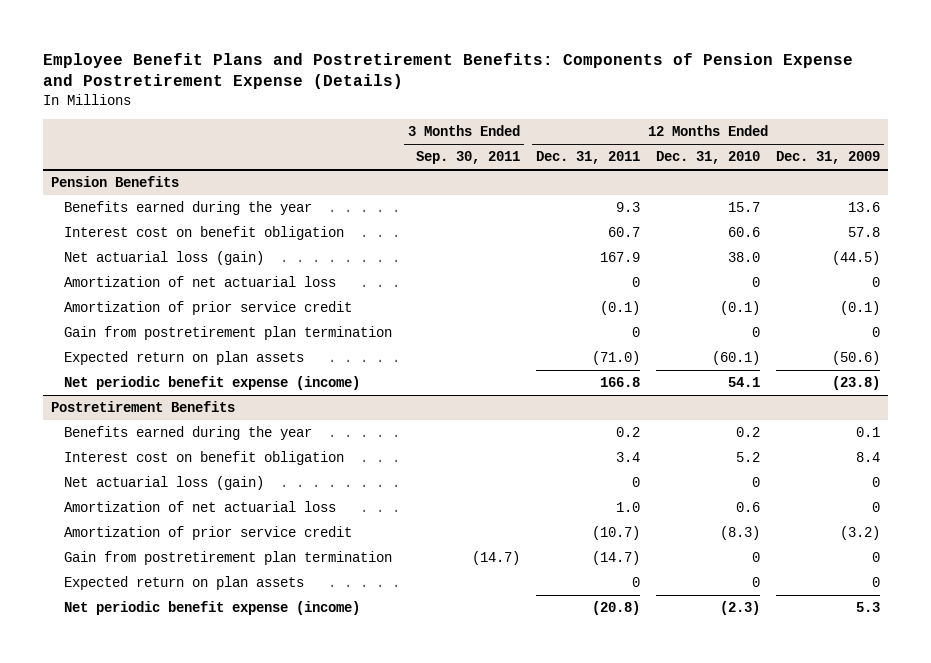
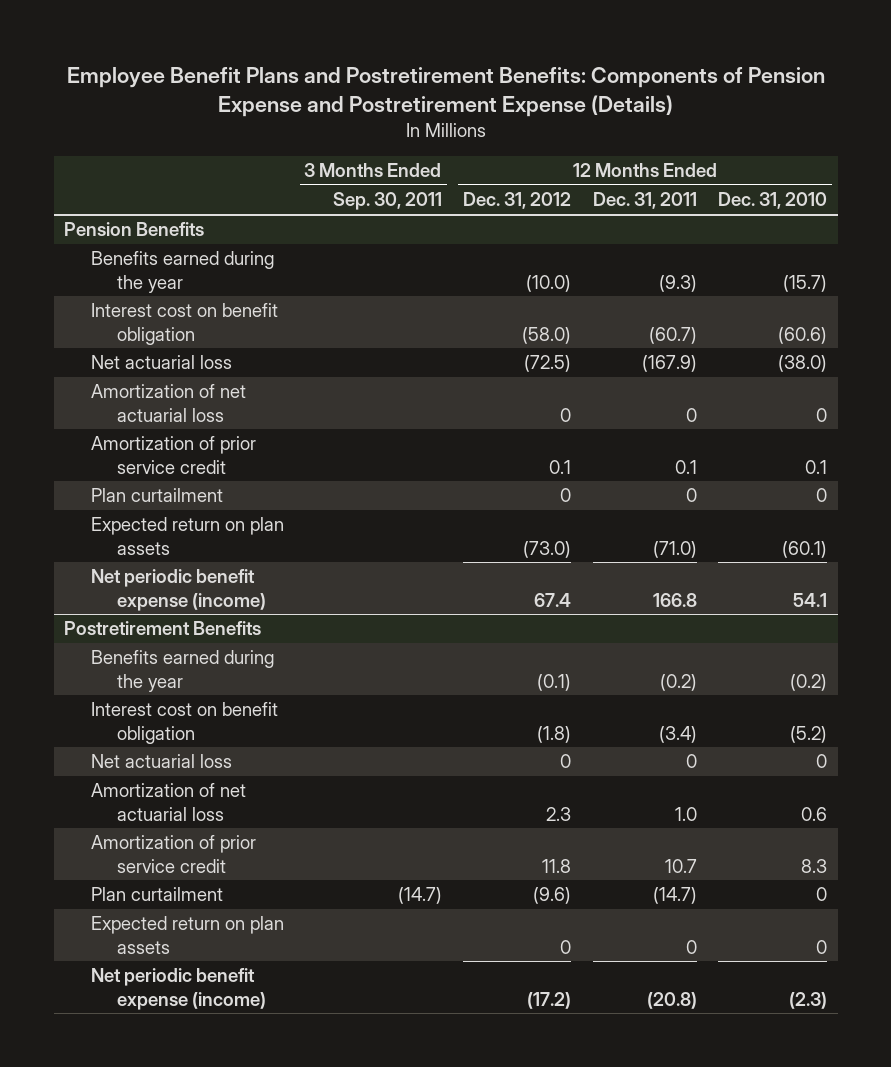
- | 3 Months Ended Sep. 30, 2011 | 12 Months Ended Dec. 31, 2011 | 12 Months Ended Dec. 31, 2010 | 12 Months Ended Dec. 31, 2009
+ | 3 Months Ended Sep. 30, 2011 | 12 Months Ended Dec. 31, 2012 | 12 Months Ended Dec. 31, 2011 | 12 Months Ended Dec. 31, 2010
@ Pension Benefits
- Benefits earned during the year | | 9.3 | 15.7 | 13.6
- Interest cost on benefit obligation | | 60.7 | 60.6 | 57.8
- Net actuarial loss (gain) | | 167.9 | 38.0 | (44.5)
+ Benefits earned during the year | | (10.0) | (9.3) | (15.7)
+ Interest cost on benefit obligation | | (58.0) | (60.7) | (60.6)
+ Net actuarial loss | | (72.5) | (167.9) | (38.0)
- Amortization of prior service credit | | (0.1) | (0.1) | (0.1)
- Gain from postretirement plan termination | | 0 | 0 | 0
+ Amortization of prior service credit | | 0.1 | 0.1 | 0.1
+ Plan curtailment | | 0 | 0 | 0
@ Postretirement Benefits
- Benefits earned during the year | | 0.2 | 0.2 | 0.1
- Interest cost on benefit obligation | | 3.4 | 5.2 | 8.4
- Net actuarial loss (gain) | | 0 | 0 | 0
+ Benefits earned during the year | | (0.1) | (0.2) | (0.2)
+ Interest cost on benefit obligation | | (1.8) | (3.4) | (5.2)
+ Net actuarial loss | | 0 | 0 | 0
- Amortization of prior service credit | | (10.7) | (8.3) | (3.2)
- Gain from postretirement plan termination | (14.7) | (14.7) | 0 | 0
+ Amortization of prior service credit | | 11.8 | 10.7 | 8.3
+ Plan curtailment | (14.7) | (9.6) | (14.7) | 0

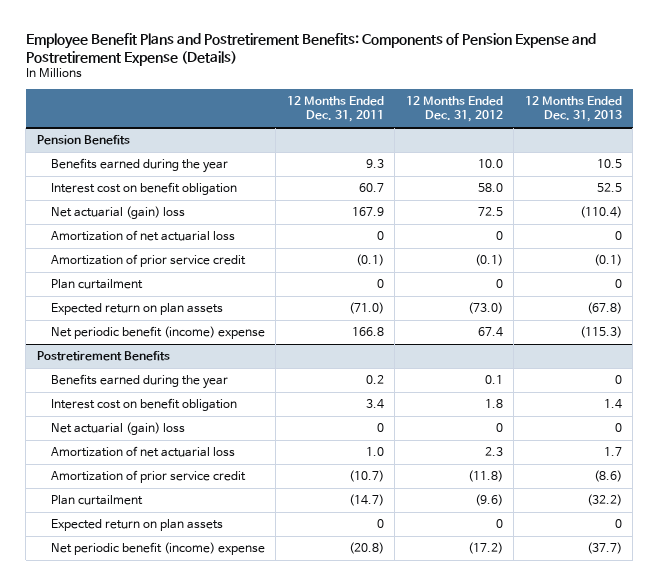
- | 3 Months Ended Sep. 30, 2011 | 12 Months Ended Dec. 31, 2012 | 12 Months Ended Dec. 31, 2011 | 12 Months Ended Dec. 31, 2010
+ | 12 Months Ended Dec. 31, 2011 | 12 Months Ended Dec. 31, 2012 | 12 Months Ended Dec. 31, 2013
@ Pension Benefits
- Benefits earned during the year | | (10.0) | (9.3) | (15.7)
- Interest cost on benefit obligation | | (58.0) | (60.7) | (60.6)
- Net actuarial loss | | (72.5) | (167.9) | (38.0)
+ Benefits earned during the year | 9.3 | 10.0 | 10.5
+ Interest cost on benefit obligation | 60.7 | 58.0 | 52.5
+ Net actuarial (gain) loss | 167.9 | 72.5 | (110.4)
- Amortization of prior service credit | | 0.1 | 0.1 | 0.1
+ Amortization of prior service credit | (0.1) | (0.1) | (0.1)
- Net periodic benefit expense (income) | | 67.4 | 166.8 | 54.1
+ Net periodic benefit (income) expense | 166.8 | 67.4 | (115.3)
@ Postretirement Benefits
- Benefits earned during the year | | (0.1) | (0.2) | (0.2)
- Interest cost on benefit obligation | | (1.8) | (3.4) | (5.2)
- Net actuarial loss | | 0 | 0 | 0
+ Benefits earned during the year | 0.2 | 0.1 | 0
+ Interest cost on benefit obligation | 3.4 | 1.8 | 1.4
+ Net actuarial (gain) loss | 0 | 0 | 0
- Amortization of prior service credit | | 11.8 | 10.7 | 8.3
+ Amortization of prior service credit | (10.7) | (11.8) | (8.6)
- Net periodic benefit expense (income) | | (17.2) | (20.8) | (2.3)
+ Net periodic benefit (income) expense | (20.8) | (17.2) | (37.7)

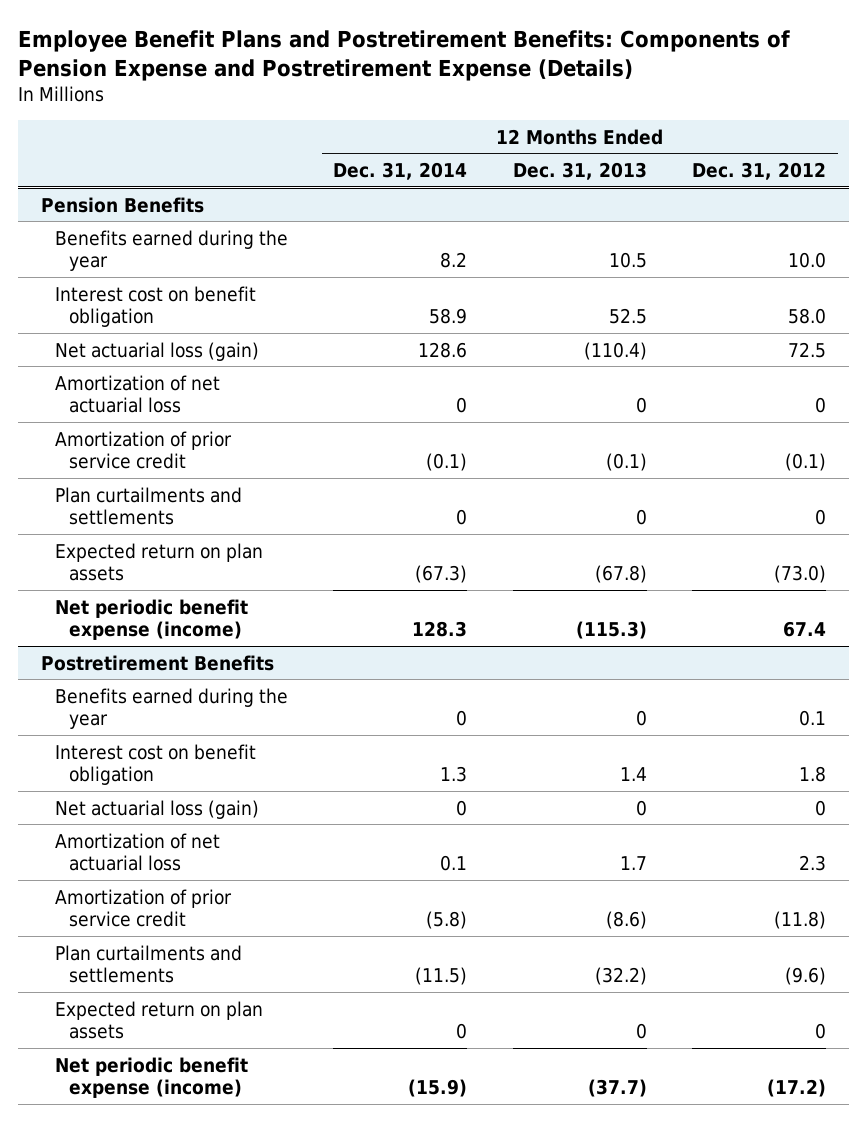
- | 12 Months Ended Dec. 31, 2011 | 12 Months Ended Dec. 31, 2012 | 12 Months Ended Dec. 31, 2013
+ | 12 Months Ended Dec. 31, 2014 | 12 Months Ended Dec. 31, 2013 | 12 Months Ended Dec. 31, 2012
@ Pension Benefits
- Net actuarial (gain) loss | 167.9 | 72.5 | (110.4)
+ Net actuarial loss (gain) | 128.6 | (110.4) | 72.5
- Plan curtailment | 0 | 0 | 0
+ Plan curtailments and settlements | 0 | 0 | 0
- Net periodic benefit (income) expense | 166.8 | 67.4 | (115.3)
+ Net periodic benefit expense (income) | 128.3 | (115.3) | 67.4
@ Postretirement Benefits
- Net actuarial (gain) loss | 0 | 0 | 0
+ Net actuarial loss (gain) | 0 | 0 | 0
- Plan curtailment | (14.7) | (9.6) | (32.2)
+ Plan curtailments and settlements | (11.5) | (32.2) | (9.6)
- Net periodic benefit (income) expense | (20.8) | (17.2) | (37.7)
+ Net periodic benefit expense (income) | (15.9) | (37.7) | (17.2)

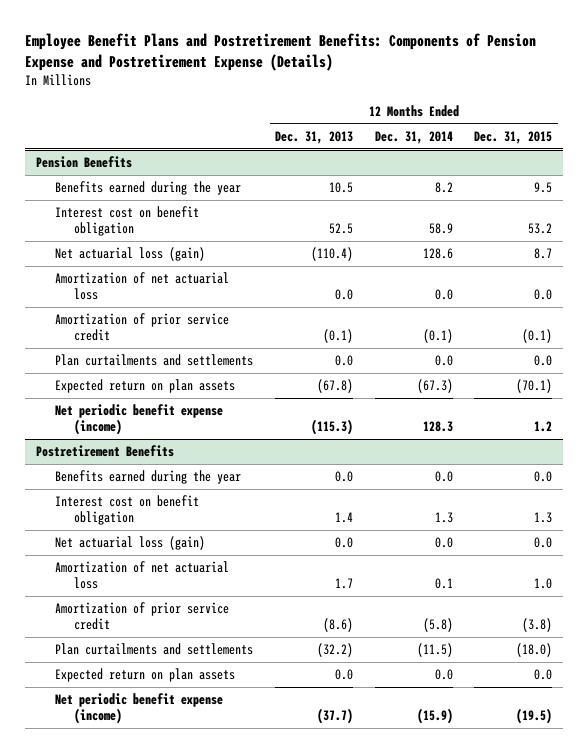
- | 12 Months Ended Dec. 31, 2014 | 12 Months Ended Dec. 31, 2013 | 12 Months Ended Dec. 31, 2012
+ | 12 Months Ended Dec. 31, 2013 | 12 Months Ended Dec. 31, 2014 | 12 Months Ended Dec. 31, 2015
@ Pension Benefits
- Amortization of net actuarial loss | 0 | 0 | 0
+ Amortization of net actuarial loss | 0.0 | 0.0 | 0.0
- Plan curtailments and settlements | 0 | 0 | 0
+ Plan curtailments and settlements | 0.0 | 0.0 | 0.0
@ Postretirement Benefits
- Benefits earned during the year | 0 | 0 | 0.1
+ Benefits earned during the year | 0.0 | 0.0 | 0.0
- Net actuarial loss (gain) | 0 | 0 | 0
+ Net actuarial loss (gain) | 0.0 | 0.0 | 0.0
- Expected return on plan assets | 0 | 0 | 0
+ Expected return on plan assets | 0.0 | 0.0 | 0.0

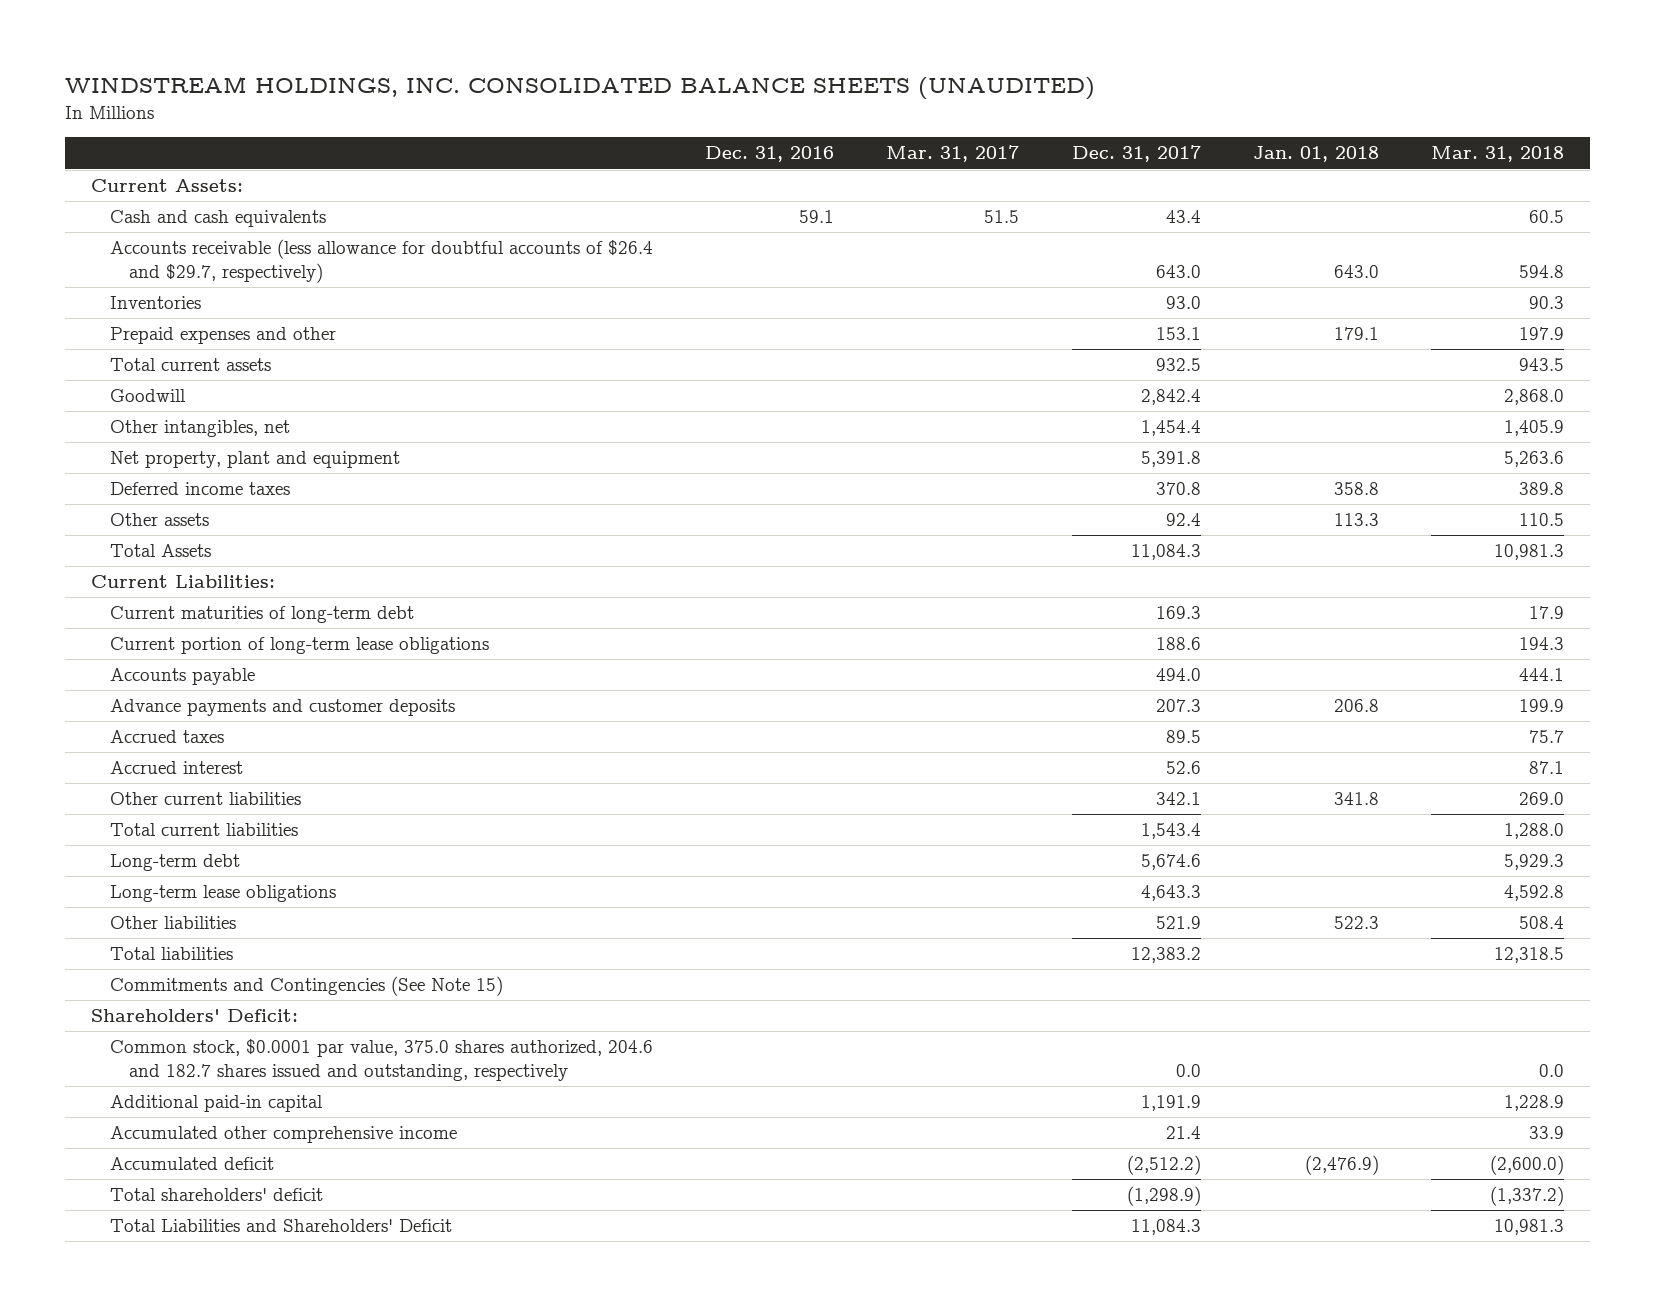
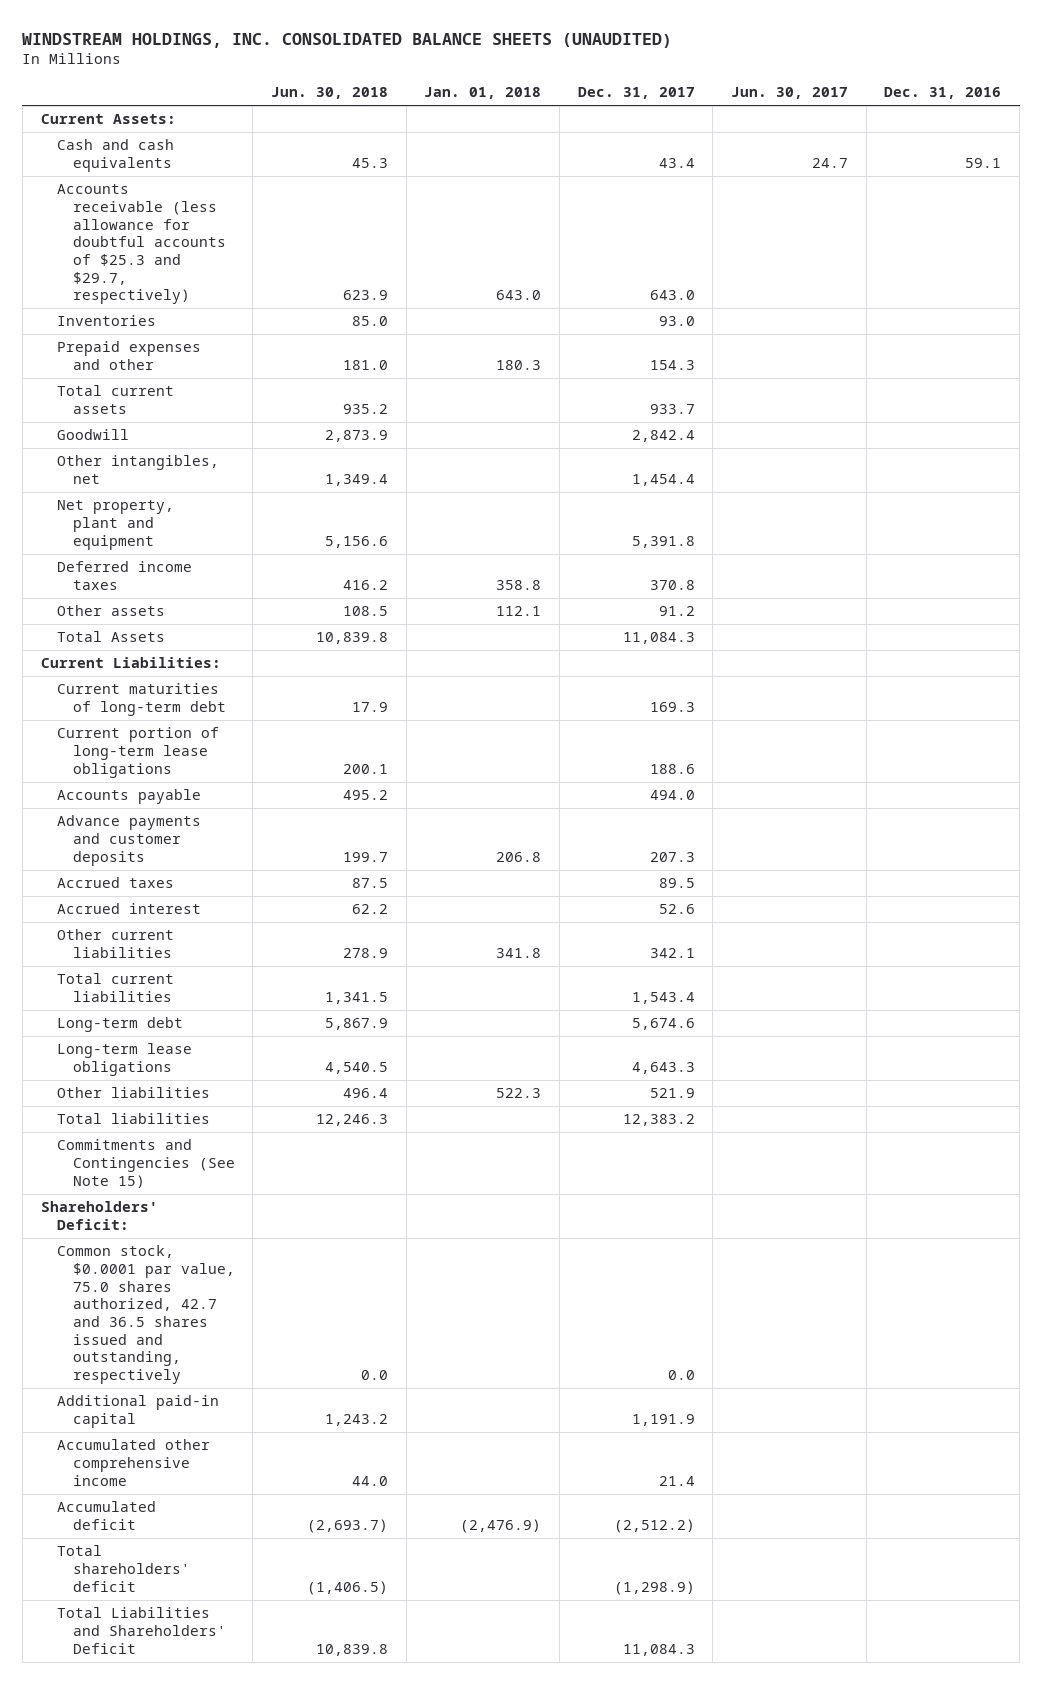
- | Dec. 31, 2016 | Mar. 31, 2017 | Dec. 31, 2017 | Jan. 01, 2018 | Mar. 31, 2018
+ | Jun. 30, 2018 | Jan. 01, 2018 | Dec. 31, 2017 | Jun. 30, 2017 | Dec. 31, 2016
- Accounts receivable (less allowance for doubtful accounts of $26.4 and $29.7, respectively) | | | 643.0 | 643.0 | 594.8
+ Accounts receivable (less allowance for doubtful accounts of $25.3 and $29.7, respectively) | 623.9 | 643.0 | 643.0 | |
- Prepaid expenses and other | | | 153.1 | 179.1 | 197.9
- Total current assets | | | 932.5 | | 943.5
+ Prepaid expenses and other | 181.0 | 180.3 | 154.3 | |
+ Total current assets | 935.2 | | 933.7 | |
- Other assets | | | 92.4 | 113.3 | 110.5
+ Other assets | 108.5 | 112.1 | 91.2 | |
- Common stock, $0.0001 par value, 375.0 shares authorized, 204.6 and 182.7 shares issued and outstanding, respectively | | | 0.0 | | 0.0
+ Common stock, $0.0001 par value, 75.0 shares authorized, 42.7 and 36.5 shares issued and outstanding, respectively | 0.0 | | 0.0 | |

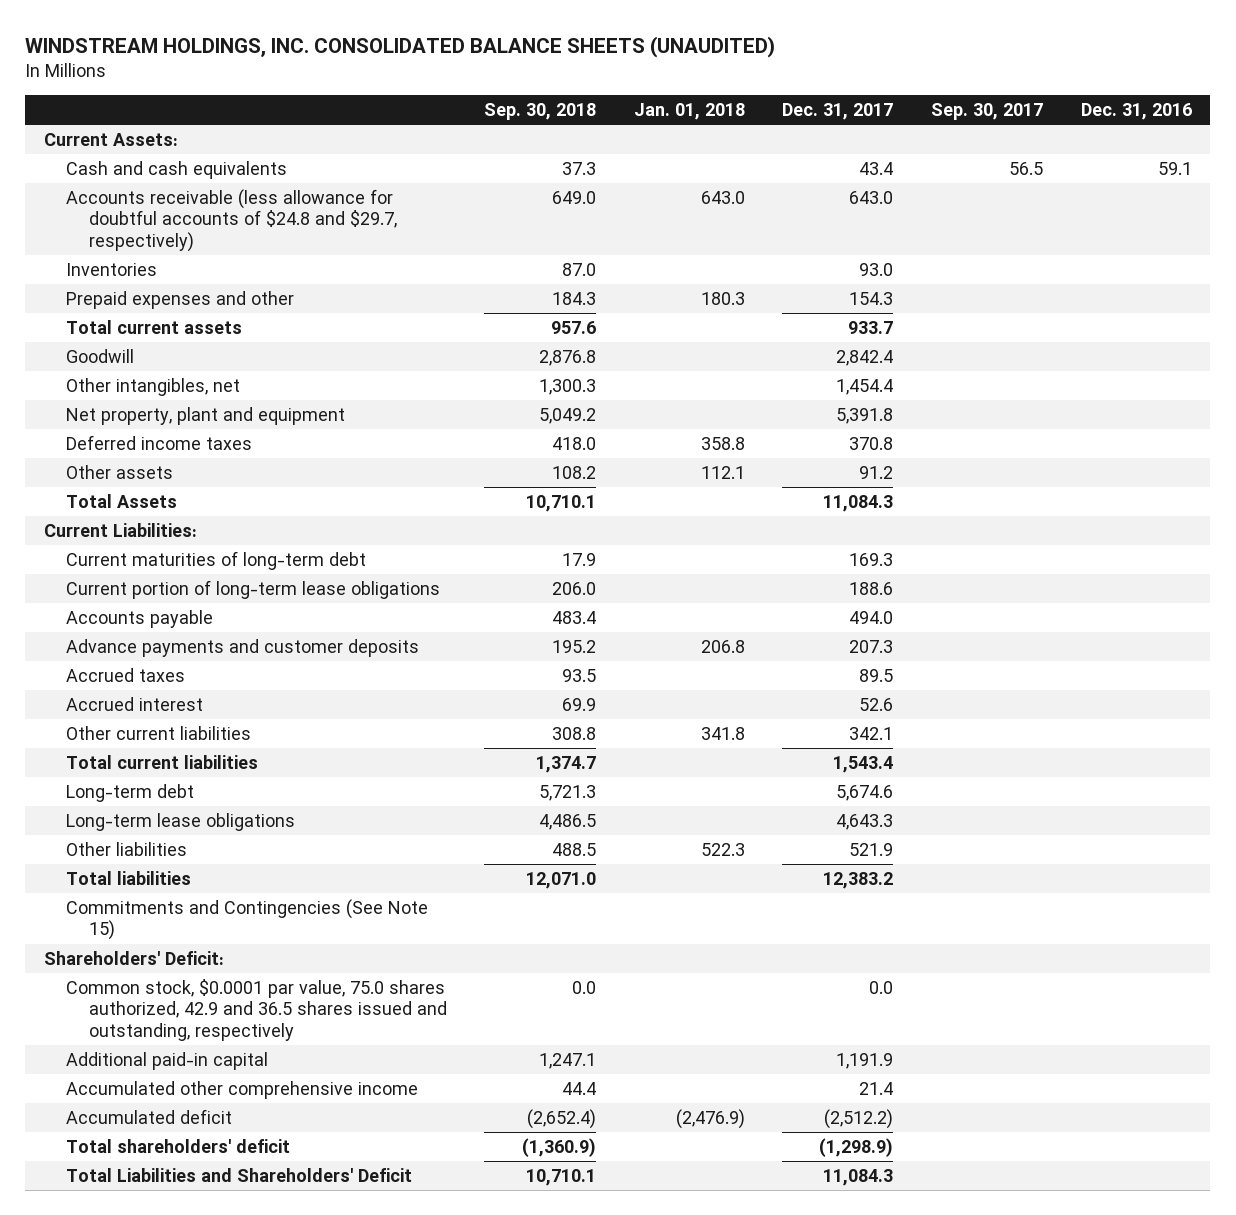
- | Jun. 30, 2018 | Jan. 01, 2018 | Dec. 31, 2017 | Jun. 30, 2017 | Dec. 31, 2016
+ | Sep. 30, 2018 | Jan. 01, 2018 | Dec. 31, 2017 | Sep. 30, 2017 | Dec. 31, 2016
- Accounts receivable (less allowance for doubtful accounts of $25.3 and $29.7, respectively) | 623.9 | 643.0 | 643.0 | |
+ Accounts receivable (less allowance for doubtful accounts of $24.8 and $29.7, respectively) | 649.0 | 643.0 | 643.0 | |
- Common stock, $0.0001 par value, 75.0 shares authorized, 42.7 and 36.5 shares issued and outstanding, respectively | 0.0 | | 0.0 | |
+ Common stock, $0.0001 par value, 75.0 shares authorized, 42.9 and 36.5 shares issued and outstanding, respectively | 0.0 | | 0.0 | |

